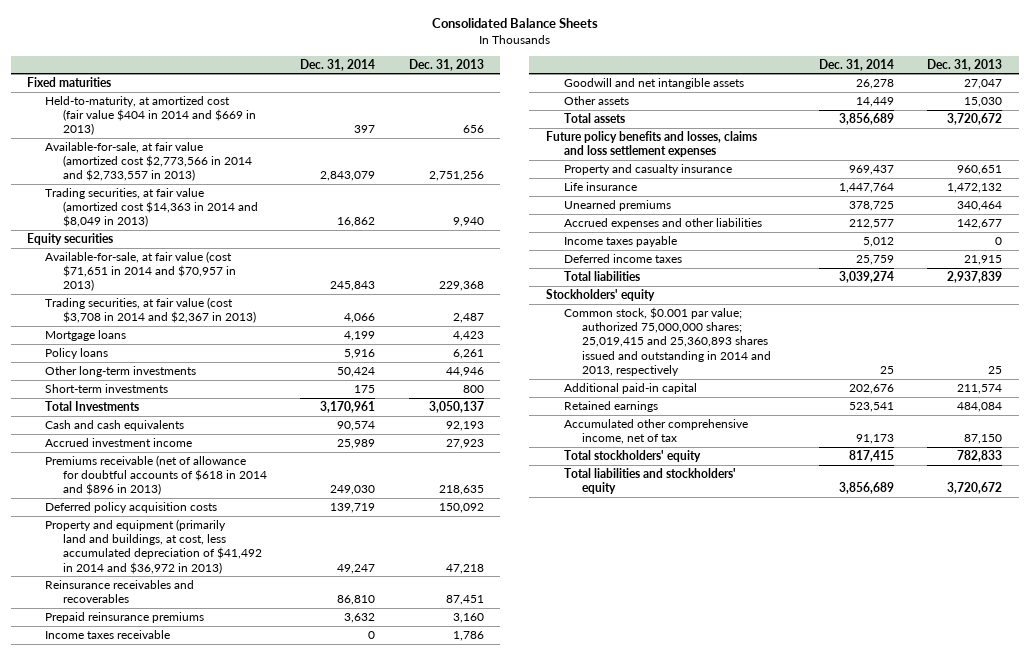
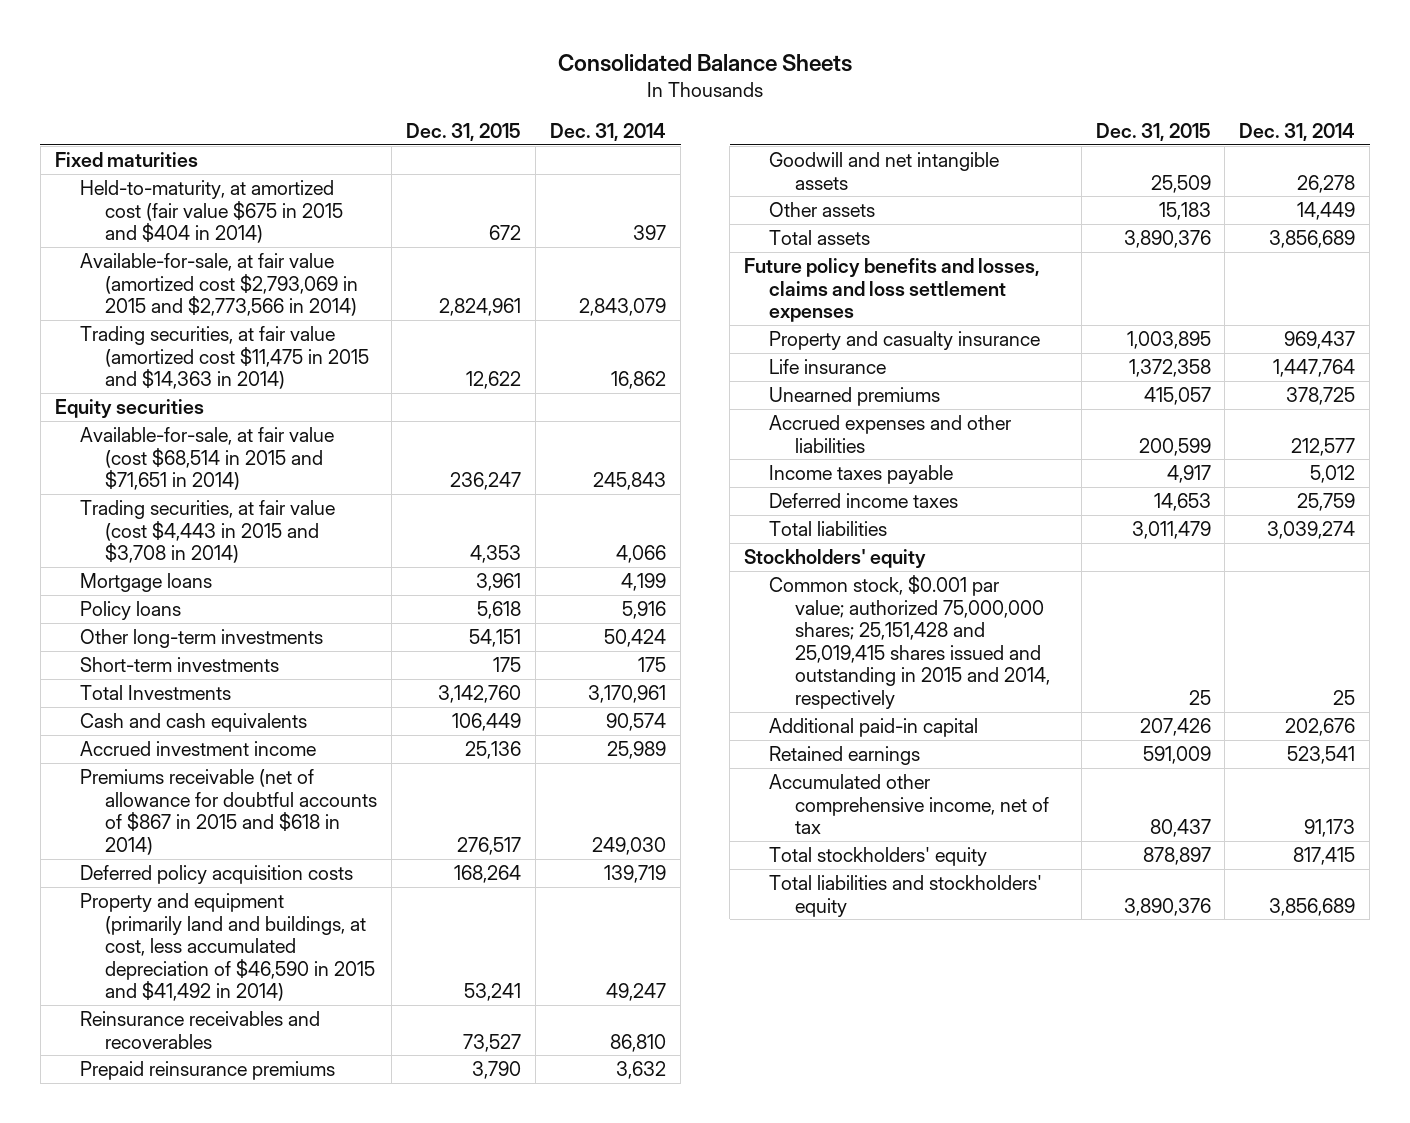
- | Dec. 31, 2014 | Dec. 31, 2013
+ | Dec. 31, 2015 | Dec. 31, 2014
- Held-to-maturity, at amortized cost (fair value $404 in 2014 and $669 in 2013) | 397 | 656
- Available-for-sale, at fair value (amortized cost $2,773,566 in 2014 and $2,733,557 in 2013) | 2,843,079 | 2,751,256
- Trading securities, at fair value (amortized cost $14,363 in 2014 and $8,049 in 2013) | 16,862 | 9,940
+ Held-to-maturity, at amortized cost (fair value $675 in 2015 and $404 in 2014) | 672 | 397
+ Available-for-sale, at fair value (amortized cost $2,793,069 in 2015 and $2,773,566 in 2014) | 2,824,961 | 2,843,079
+ Trading securities, at fair value (amortized cost $11,475 in 2015 and $14,363 in 2014) | 12,622 | 16,862
- Available-for-sale, at fair value (cost $71,651 in 2014 and $70,957 in 2013) | 245,843 | 229,368
- Trading securities, at fair value (cost $3,708 in 2014 and $2,367 in 2013) | 4,066 | 2,487
+ Available-for-sale, at fair value (cost $68,514 in 2015 and $71,651 in 2014) | 236,247 | 245,843
+ Trading securities, at fair value (cost $4,443 in 2015 and $3,708 in 2014) | 4,353 | 4,066
- Premiums receivable (net of allowance for doubtful accounts of $618 in 2014 and $896 in 2013) | 249,030 | 218,635
+ Premiums receivable (net of allowance for doubtful accounts of $867 in 2015 and $618 in 2014) | 276,517 | 249,030
- Property and equipment (primarily land and buildings, at cost, less accumulated depreciation of $41,492 in 2014 and $36,972 in 2013) | 49,247 | 47,218
+ Property and equipment (primarily land and buildings, at cost, less accumulated depreciation of $46,590 in 2015 and $41,492 in 2014) | 53,241 | 49,247
- Income taxes receivable | 0 | 1,786
- Common stock, $0.001 par value; authorized 75,000,000 shares; 25,019,415 and 25,360,893 shares issued and outstanding in 2014 and 2013, respectively | 25 | 25
+ Common stock, $0.001 par value; authorized 75,000,000 shares; 25,151,428 and 25,019,415 shares issued and outstanding in 2015 and 2014, respectively | 25 | 25

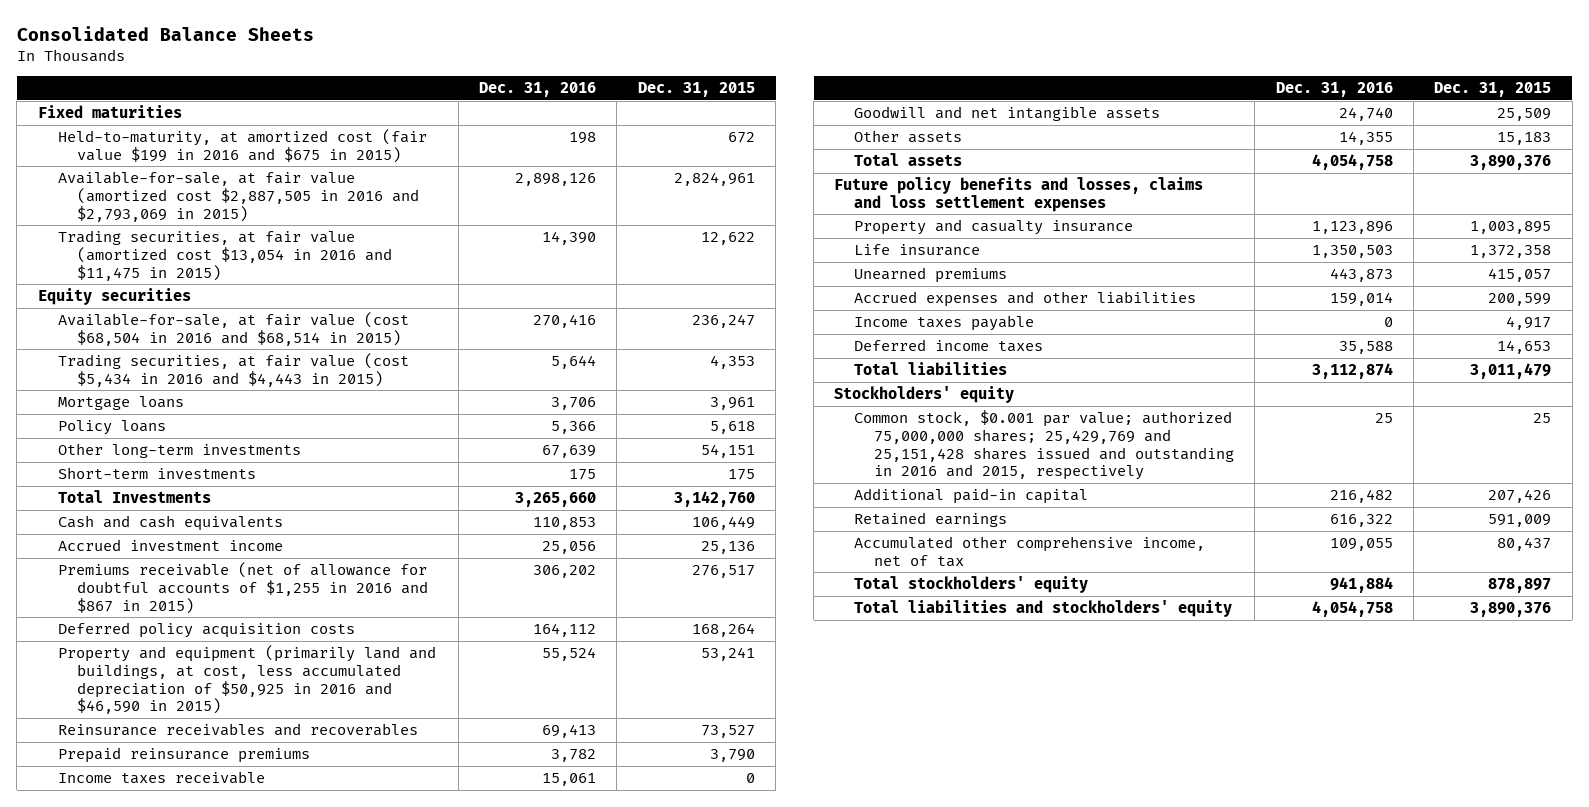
- | Dec. 31, 2015 | Dec. 31, 2014
+ | Dec. 31, 2016 | Dec. 31, 2015
- Held-to-maturity, at amortized cost (fair value $675 in 2015 and $404 in 2014) | 672 | 397
- Available-for-sale, at fair value (amortized cost $2,793,069 in 2015 and $2,773,566 in 2014) | 2,824,961 | 2,843,079
- Trading securities, at fair value (amortized cost $11,475 in 2015 and $14,363 in 2014) | 12,622 | 16,862
+ Held-to-maturity, at amortized cost (fair value $199 in 2016 and $675 in 2015) | 198 | 672
+ Available-for-sale, at fair value (amortized cost $2,887,505 in 2016 and $2,793,069 in 2015) | 2,898,126 | 2,824,961
+ Trading securities, at fair value (amortized cost $13,054 in 2016 and $11,475 in 2015) | 14,390 | 12,622
- Available-for-sale, at fair value (cost $68,514 in 2015 and $71,651 in 2014) | 236,247 | 245,843
- Trading securities, at fair value (cost $4,443 in 2015 and $3,708 in 2014) | 4,353 | 4,066
+ Available-for-sale, at fair value (cost $68,504 in 2016 and $68,514 in 2015) | 270,416 | 236,247
+ Trading securities, at fair value (cost $5,434 in 2016 and $4,443 in 2015) | 5,644 | 4,353
- Premiums receivable (net of allowance for doubtful accounts of $867 in 2015 and $618 in 2014) | 276,517 | 249,030
+ Premiums receivable (net of allowance for doubtful accounts of $1,255 in 2016 and $867 in 2015) | 306,202 | 276,517
- Property and equipment (primarily land and buildings, at cost, less accumulated depreciation of $46,590 in 2015 and $41,492 in 2014) | 53,241 | 49,247
+ Property and equipment (primarily land and buildings, at cost, less accumulated depreciation of $50,925 in 2016 and $46,590 in 2015) | 55,524 | 53,241
+ Income taxes receivable | 15,061 | 0
- Common stock, $0.001 par value; authorized 75,000,000 shares; 25,151,428 and 25,019,415 shares issued and outstanding in 2015 and 2014, respectively | 25 | 25
+ Common stock, $0.001 par value; authorized 75,000,000 shares; 25,429,769 and 25,151,428 shares issued and outstanding in 2016 and 2015, respectively | 25 | 25

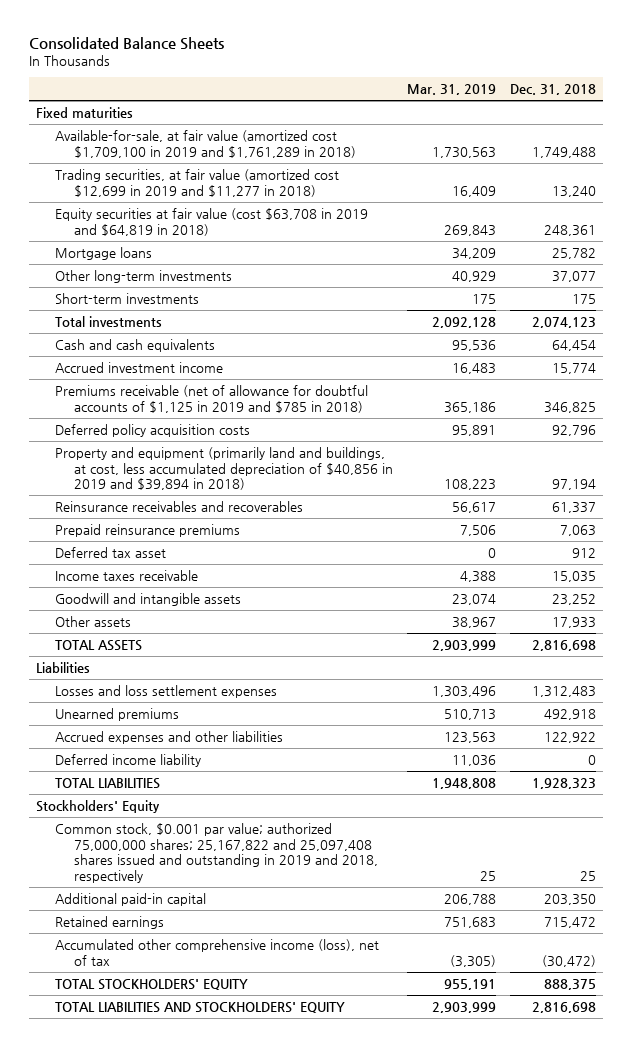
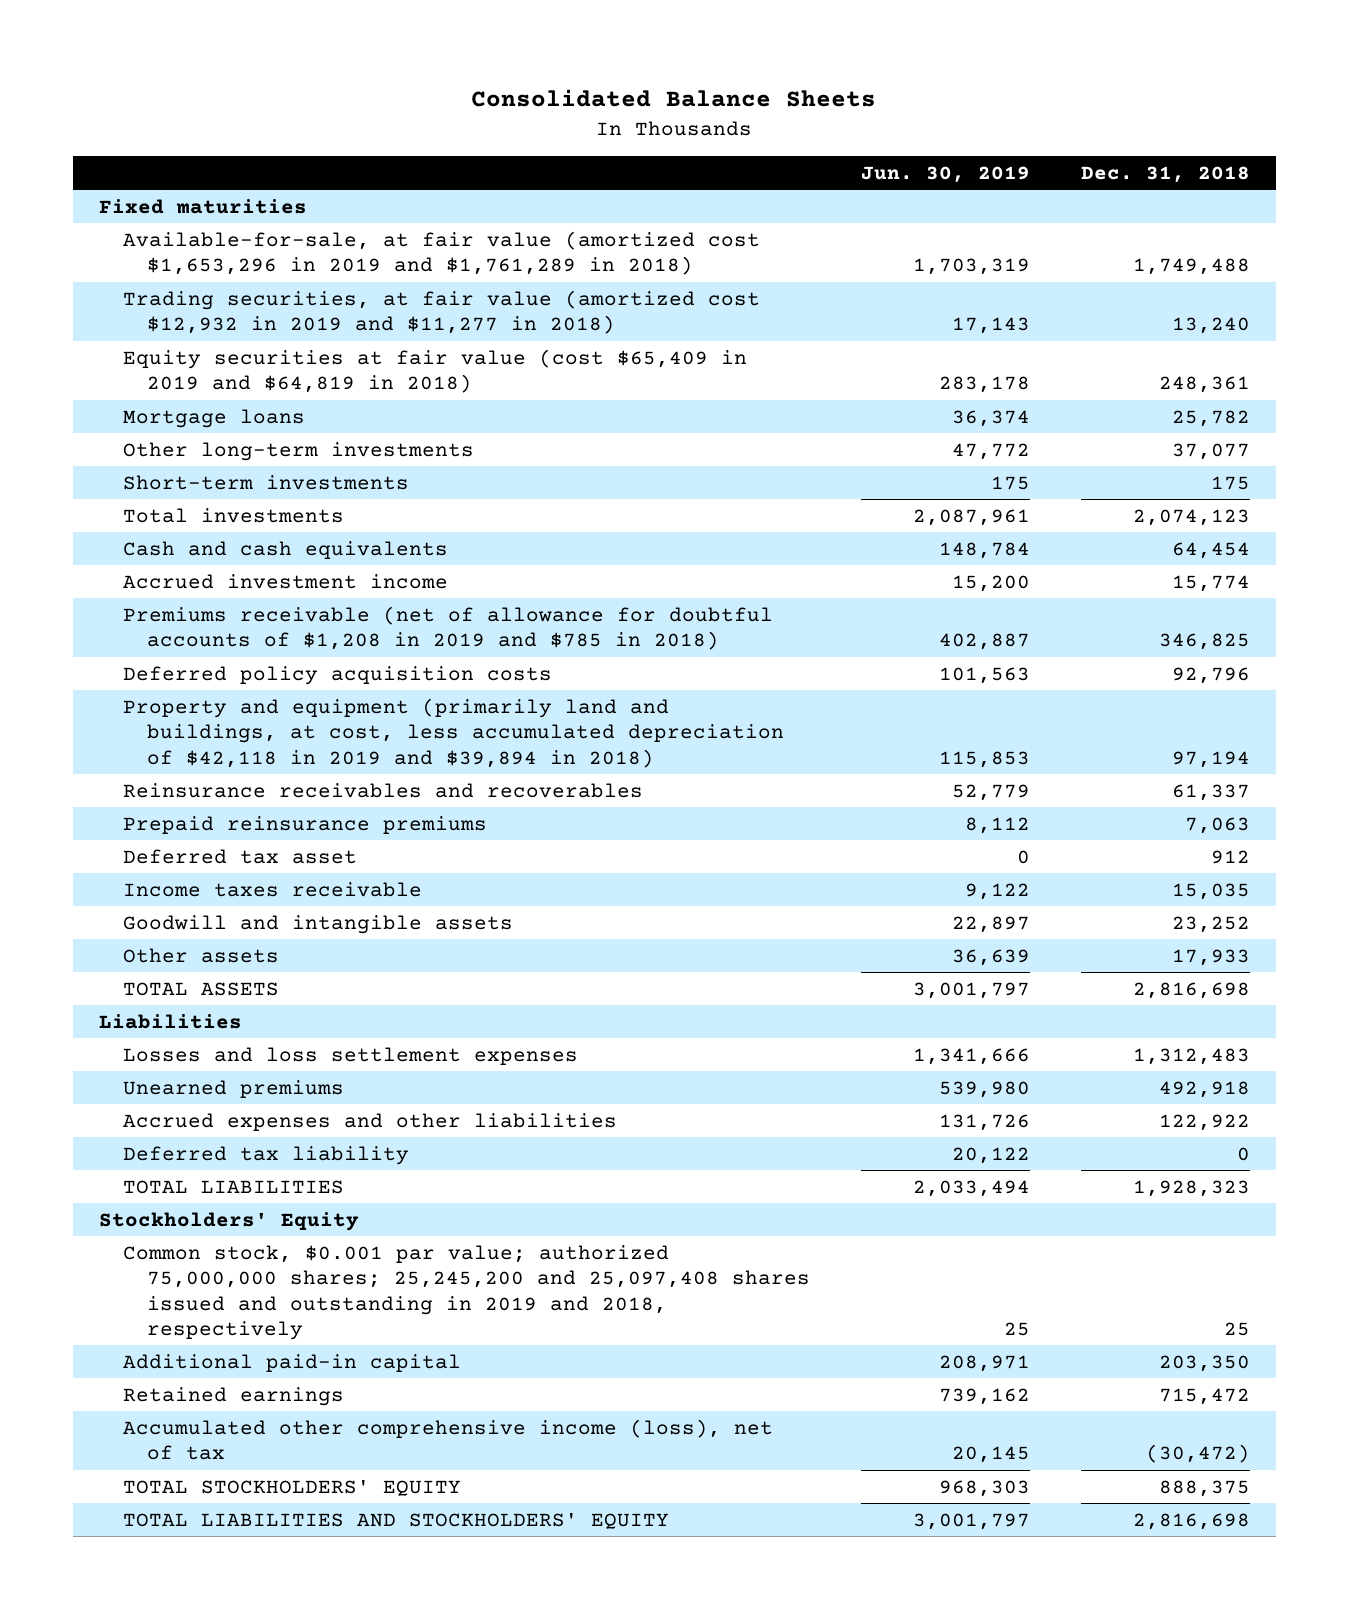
- | Mar. 31, 2019 | Dec. 31, 2018
+ | Jun. 30, 2019 | Dec. 31, 2018
- Available-for-sale, at fair value (amortized cost $1,709,100 in 2019 and $1,761,289 in 2018) | 1,730,563 | 1,749,488
- Trading securities, at fair value (amortized cost $12,699 in 2019 and $11,277 in 2018) | 16,409 | 13,240
- Equity securities at fair value (cost $63,708 in 2019 and $64,819 in 2018) | 269,843 | 248,361
+ Available-for-sale, at fair value (amortized cost $1,653,296 in 2019 and $1,761,289 in 2018) | 1,703,319 | 1,749,488
+ Trading securities, at fair value (amortized cost $12,932 in 2019 and $11,277 in 2018) | 17,143 | 13,240
+ Equity securities at fair value (cost $65,409 in 2019 and $64,819 in 2018) | 283,178 | 248,361
- Premiums receivable (net of allowance for doubtful accounts of $1,125 in 2019 and $785 in 2018) | 365,186 | 346,825
+ Premiums receivable (net of allowance for doubtful accounts of $1,208 in 2019 and $785 in 2018) | 402,887 | 346,825
- Property and equipment (primarily land and buildings, at cost, less accumulated depreciation of $40,856 in 2019 and $39,894 in 2018) | 108,223 | 97,194
+ Property and equipment (primarily land and buildings, at cost, less accumulated depreciation of $42,118 in 2019 and $39,894 in 2018) | 115,853 | 97,194
- Deferred income liability | 11,036 | 0
+ Deferred tax liability | 20,122 | 0
- Common stock, $0.001 par value; authorized 75,000,000 shares; 25,167,822 and 25,097,408 shares issued and outstanding in 2019 and 2018, respectively | 25 | 25
+ Common stock, $0.001 par value; authorized 75,000,000 shares; 25,245,200 and 25,097,408 shares issued and outstanding in 2019 and 2018, respectively | 25 | 25

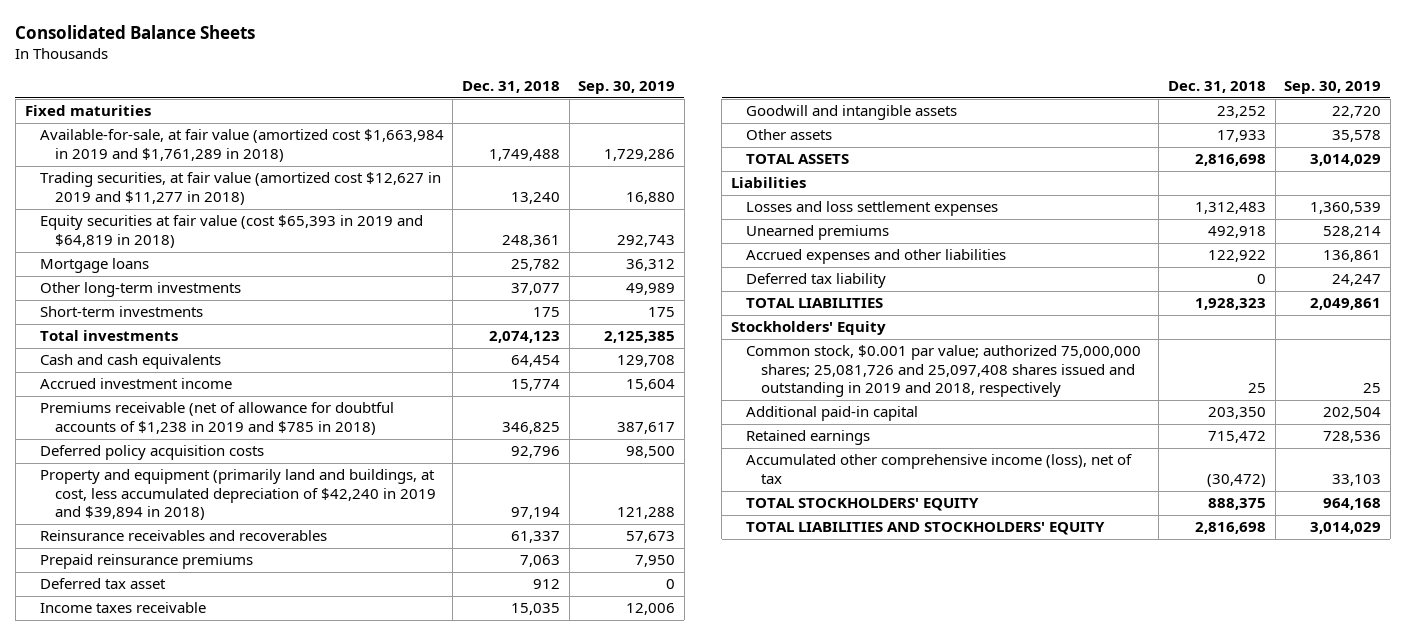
- | Jun. 30, 2019 | Dec. 31, 2018
+ | Dec. 31, 2018 | Sep. 30, 2019
- Available-for-sale, at fair value (amortized cost $1,653,296 in 2019 and $1,761,289 in 2018) | 1,703,319 | 1,749,488
- Trading securities, at fair value (amortized cost $12,932 in 2019 and $11,277 in 2018) | 17,143 | 13,240
- Equity securities at fair value (cost $65,409 in 2019 and $64,819 in 2018) | 283,178 | 248,361
+ Available-for-sale, at fair value (amortized cost $1,663,984 in 2019 and $1,761,289 in 2018) | 1,749,488 | 1,729,286
+ Trading securities, at fair value (amortized cost $12,627 in 2019 and $11,277 in 2018) | 13,240 | 16,880
+ Equity securities at fair value (cost $65,393 in 2019 and $64,819 in 2018) | 248,361 | 292,743
- Premiums receivable (net of allowance for doubtful accounts of $1,208 in 2019 and $785 in 2018) | 402,887 | 346,825
+ Premiums receivable (net of allowance for doubtful accounts of $1,238 in 2019 and $785 in 2018) | 346,825 | 387,617
- Property and equipment (primarily land and buildings, at cost, less accumulated depreciation of $42,118 in 2019 and $39,894 in 2018) | 115,853 | 97,194
+ Property and equipment (primarily land and buildings, at cost, less accumulated depreciation of $42,240 in 2019 and $39,894 in 2018) | 97,194 | 121,288
- Common stock, $0.001 par value; authorized 75,000,000 shares; 25,245,200 and 25,097,408 shares issued and outstanding in 2019 and 2018, respectively | 25 | 25
+ Common stock, $0.001 par value; authorized 75,000,000 shares; 25,081,726 and 25,097,408 shares issued and outstanding in 2019 and 2018, respectively | 25 | 25

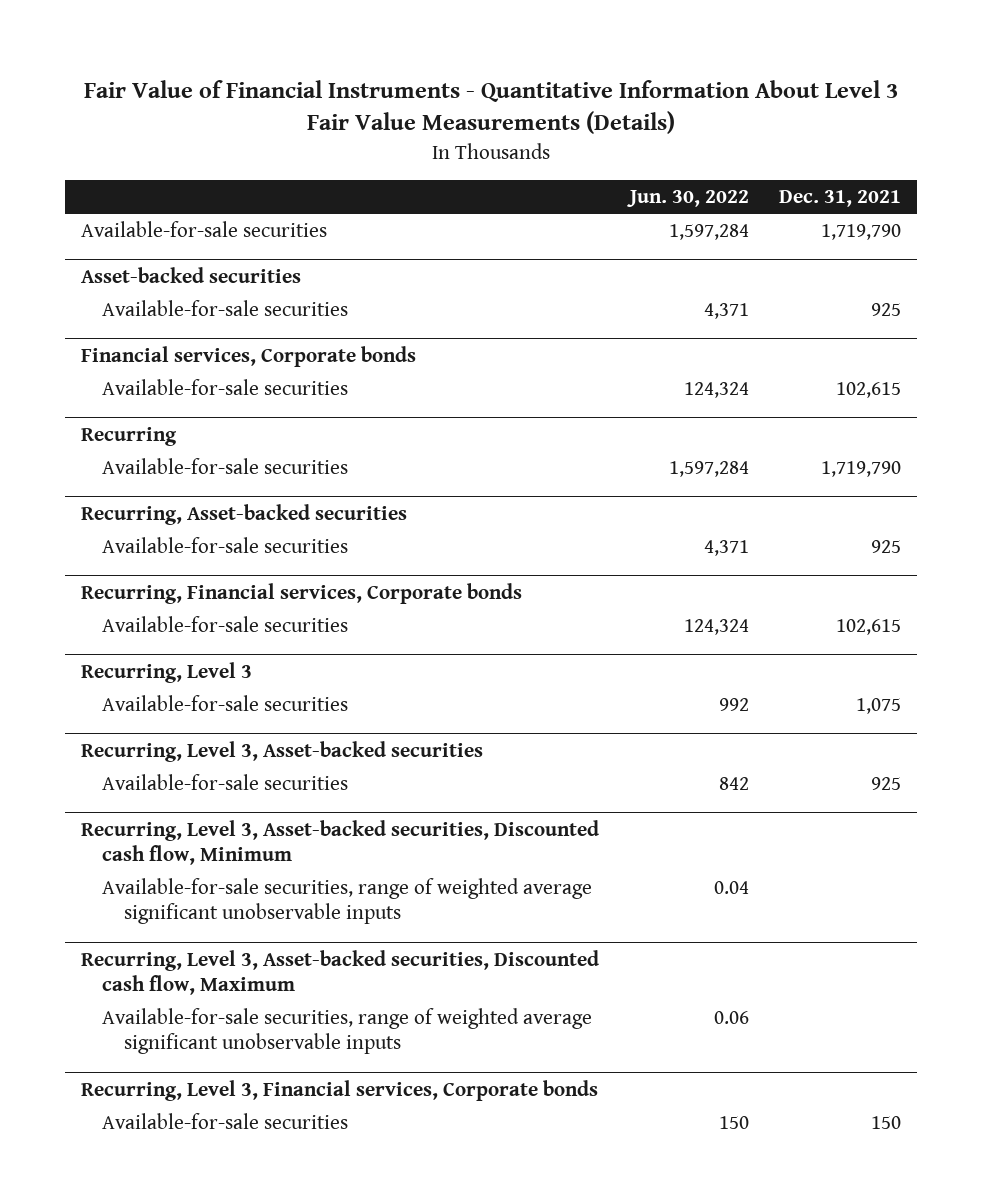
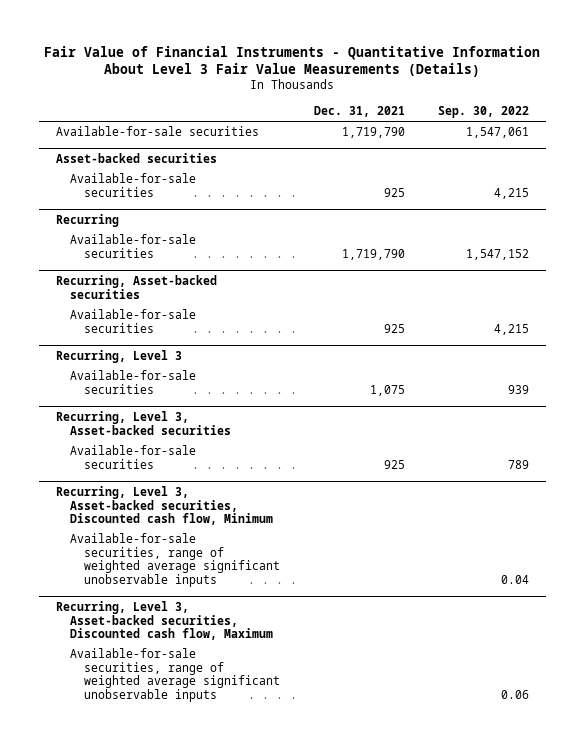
- | Jun. 30, 2022 | Dec. 31, 2021
+ | Dec. 31, 2021 | Sep. 30, 2022
- Financial services, Corporate bonds
- Available-for-sale securities | 124,324 | 102,615
- Recurring, Financial services, Corporate bonds
- Available-for-sale securities | 124,324 | 102,615
- Recurring, Level 3, Financial services, Corporate bonds
- Available-for-sale securities | 150 | 150

